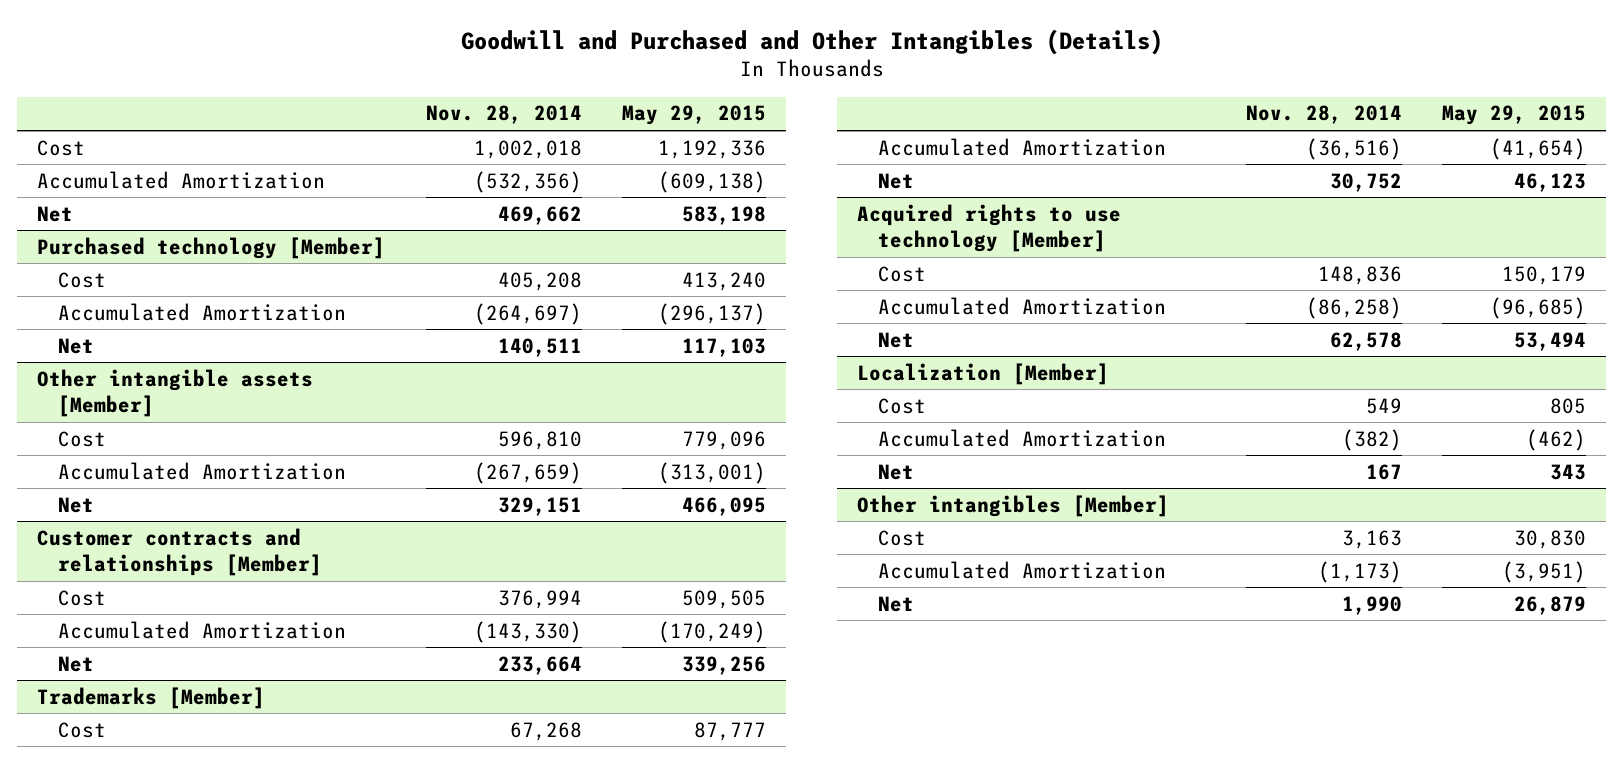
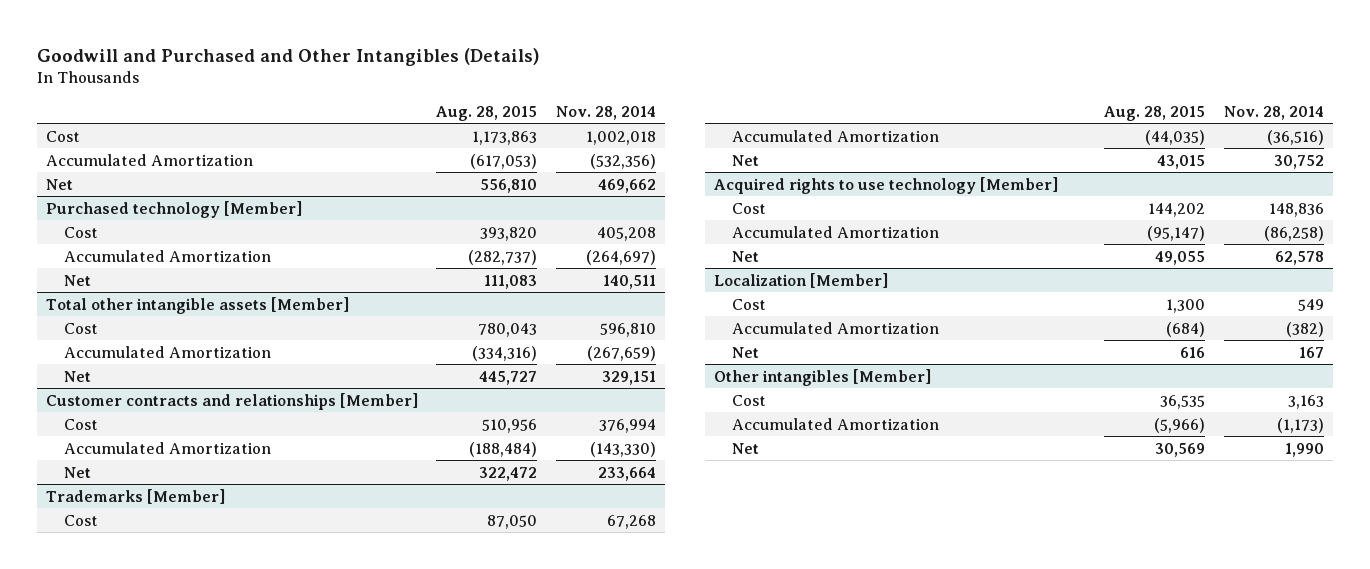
- | Nov. 28, 2014 | May 29, 2015
+ | Aug. 28, 2015 | Nov. 28, 2014
- Other intangible assets [Member]
+ Total other intangible assets [Member]

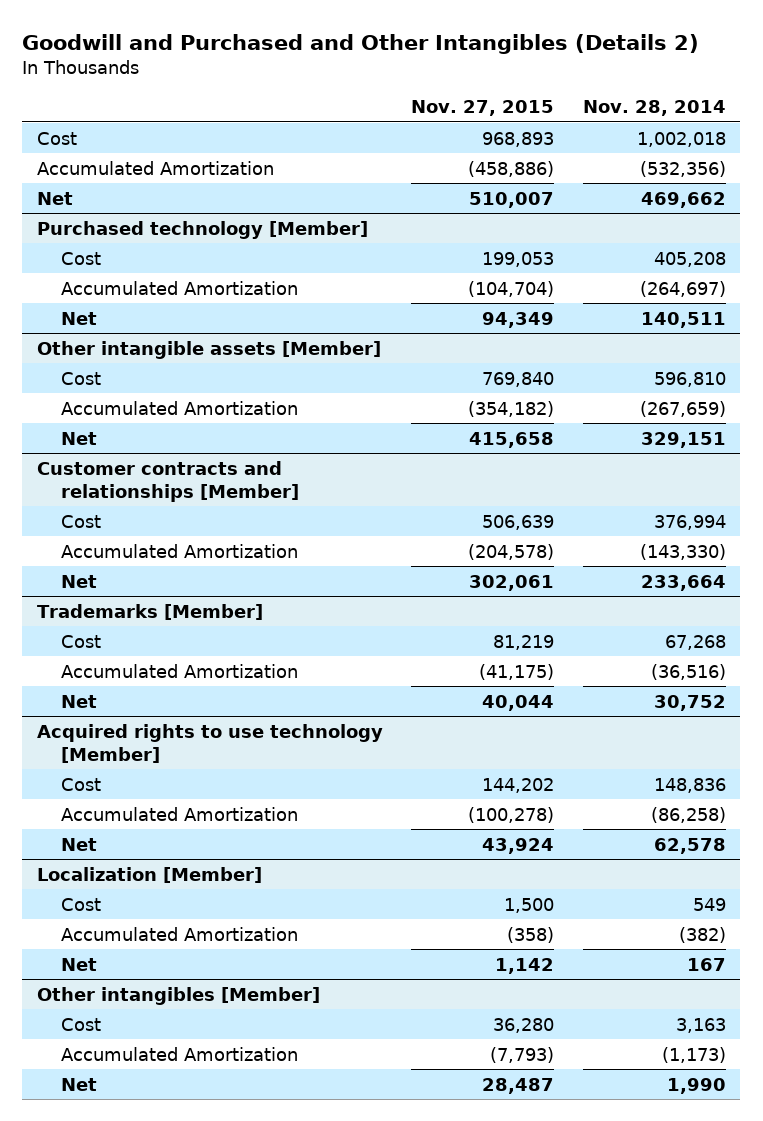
- Goodwill and Purchased and Other Intangibles (Details)
+ Goodwill and Purchased and Other Intangibles (Details 2)
- | Aug. 28, 2015 | Nov. 28, 2014
+ | Nov. 27, 2015 | Nov. 28, 2014
- Total other intangible assets [Member]
+ Other intangible assets [Member]

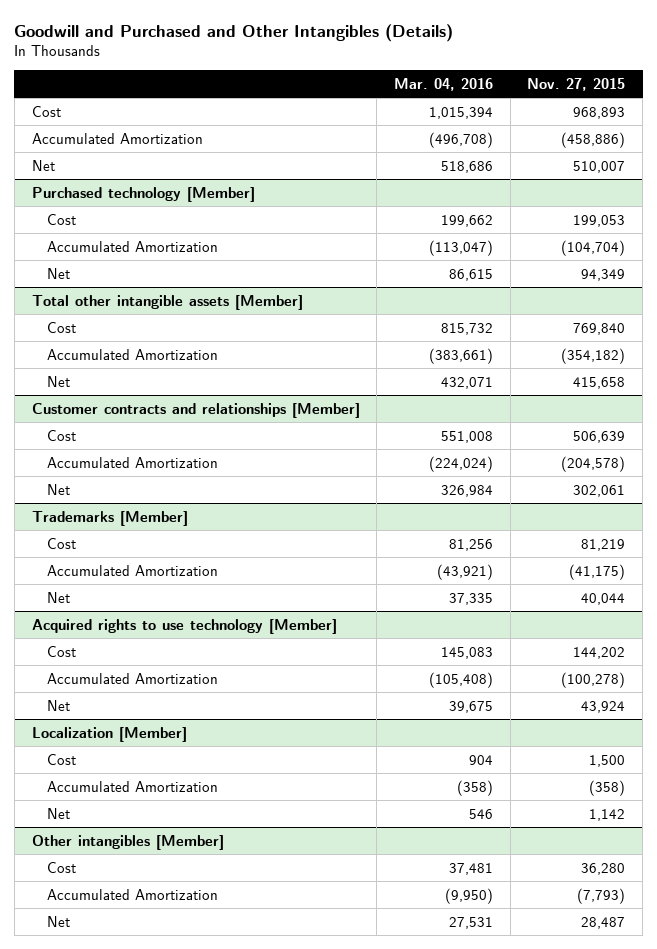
- Goodwill and Purchased and Other Intangibles (Details 2)
+ Goodwill and Purchased and Other Intangibles (Details)
- | Nov. 27, 2015 | Nov. 28, 2014
+ | Mar. 04, 2016 | Nov. 27, 2015
- Other intangible assets [Member]
+ Total other intangible assets [Member]

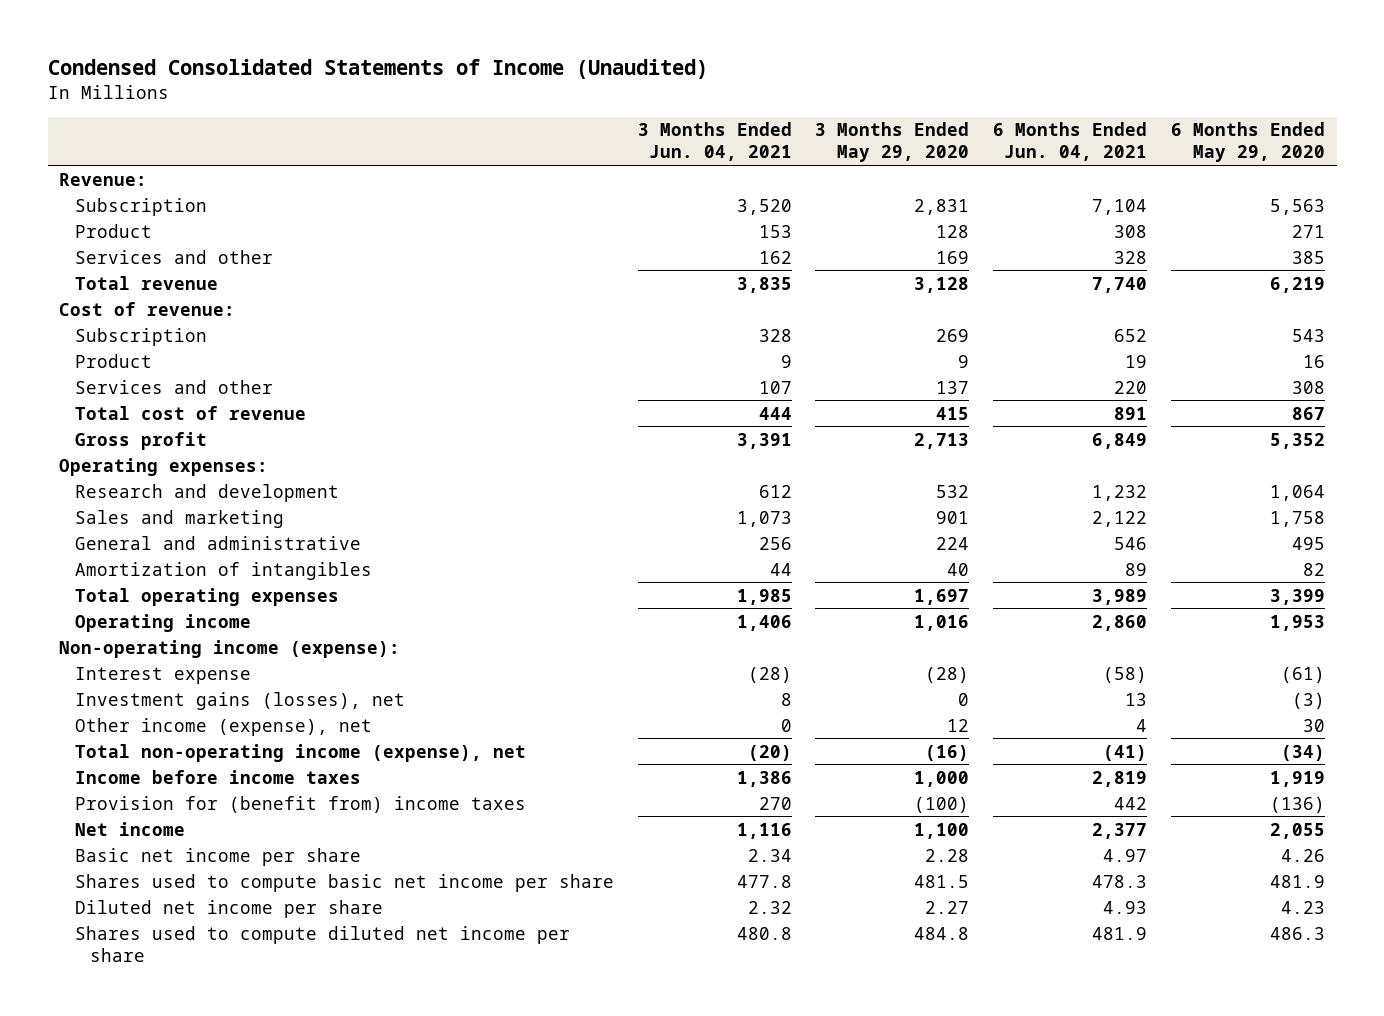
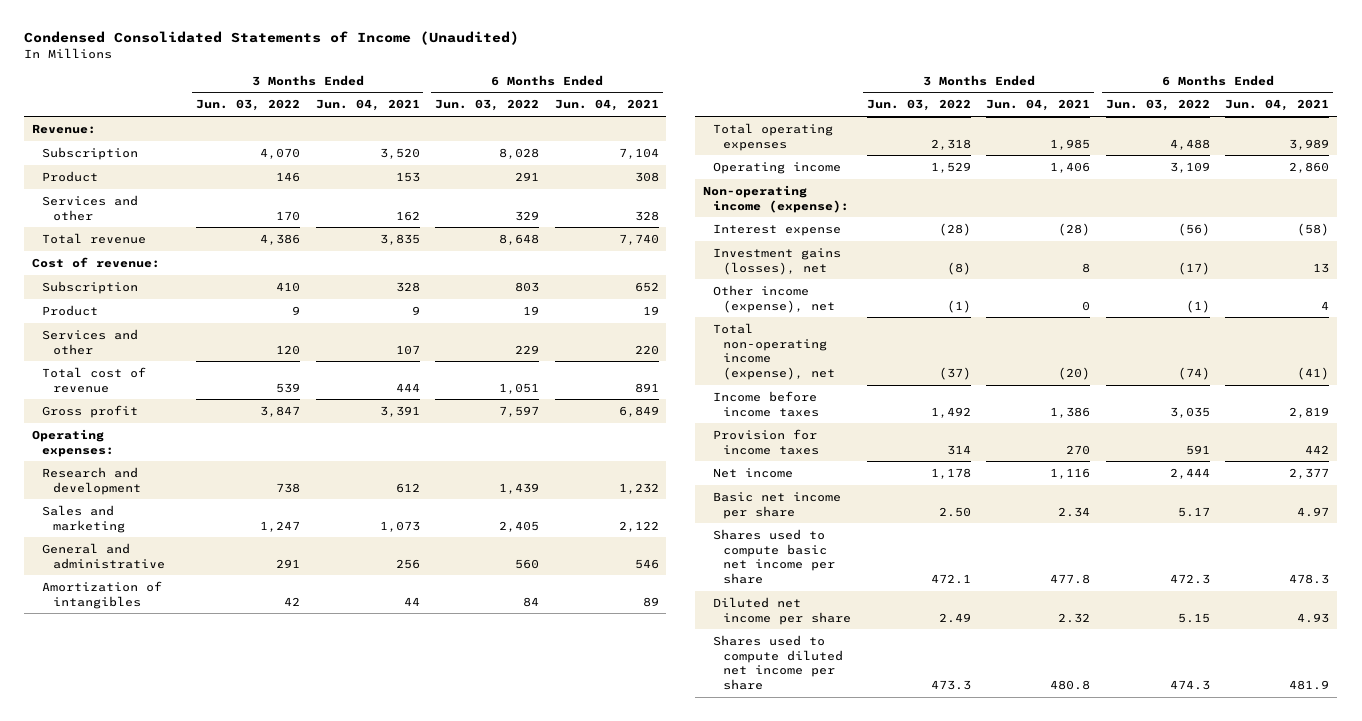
- | 3 Months Ended Jun. 04, 2021 | 3 Months Ended May 29, 2020 | 6 Months Ended Jun. 04, 2021 | 6 Months Ended May 29, 2020
+ | 3 Months Ended Jun. 03, 2022 | 3 Months Ended Jun. 04, 2021 | 6 Months Ended Jun. 03, 2022 | 6 Months Ended Jun. 04, 2021
- Provision for (benefit from) income taxes | 270 | (100) | 442 | (136)
+ Provision for income taxes | 314 | 270 | 591 | 442

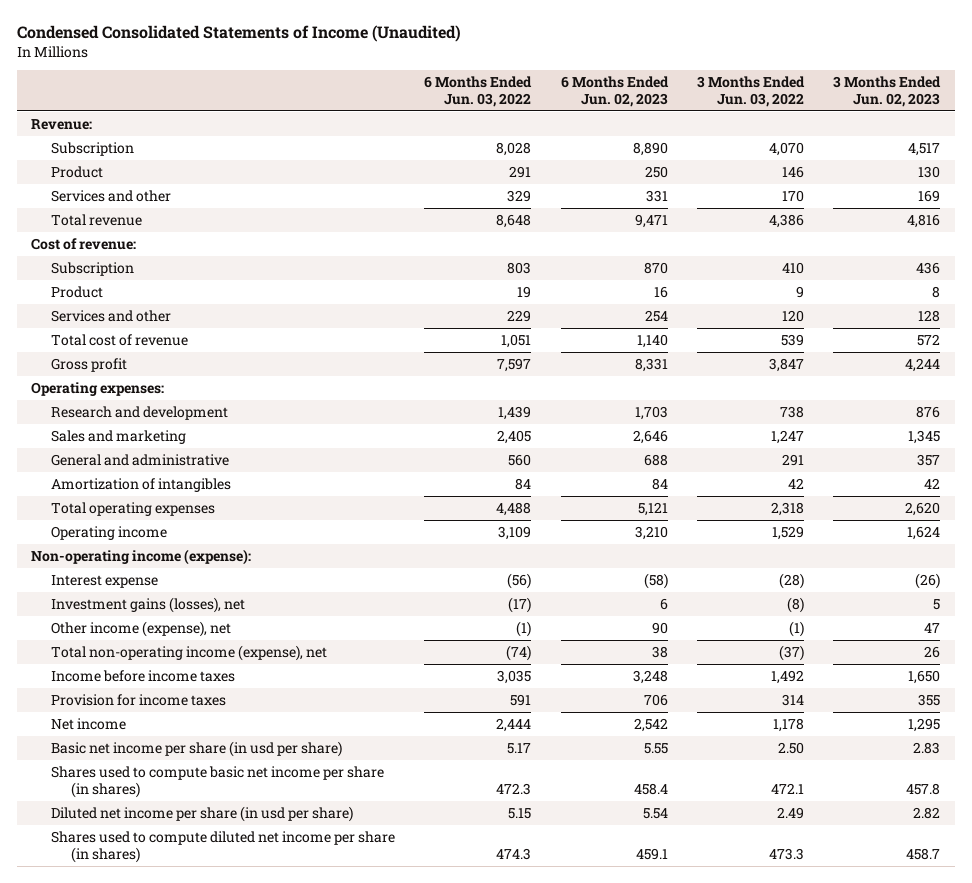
- | 3 Months Ended Jun. 03, 2022 | 3 Months Ended Jun. 04, 2021 | 6 Months Ended Jun. 03, 2022 | 6 Months Ended Jun. 04, 2021
+ | 6 Months Ended Jun. 03, 2022 | 6 Months Ended Jun. 02, 2023 | 3 Months Ended Jun. 03, 2022 | 3 Months Ended Jun. 02, 2023
- Basic net income per share | 2.50 | 2.34 | 5.17 | 4.97
- Shares used to compute basic net income per share | 472.1 | 477.8 | 472.3 | 478.3
- Diluted net income per share | 2.49 | 2.32 | 5.15 | 4.93
- Shares used to compute diluted net income per share | 473.3 | 480.8 | 474.3 | 481.9
+ Basic net income per share (in usd per share) | 5.17 | 5.55 | 2.50 | 2.83
+ Shares used to compute basic net income per share (in shares) | 472.3 | 458.4 | 472.1 | 457.8
+ Diluted net income per share (in usd per share) | 5.15 | 5.54 | 2.49 | 2.82
+ Shares used to compute diluted net income per share (in shares) | 474.3 | 459.1 | 473.3 | 458.7

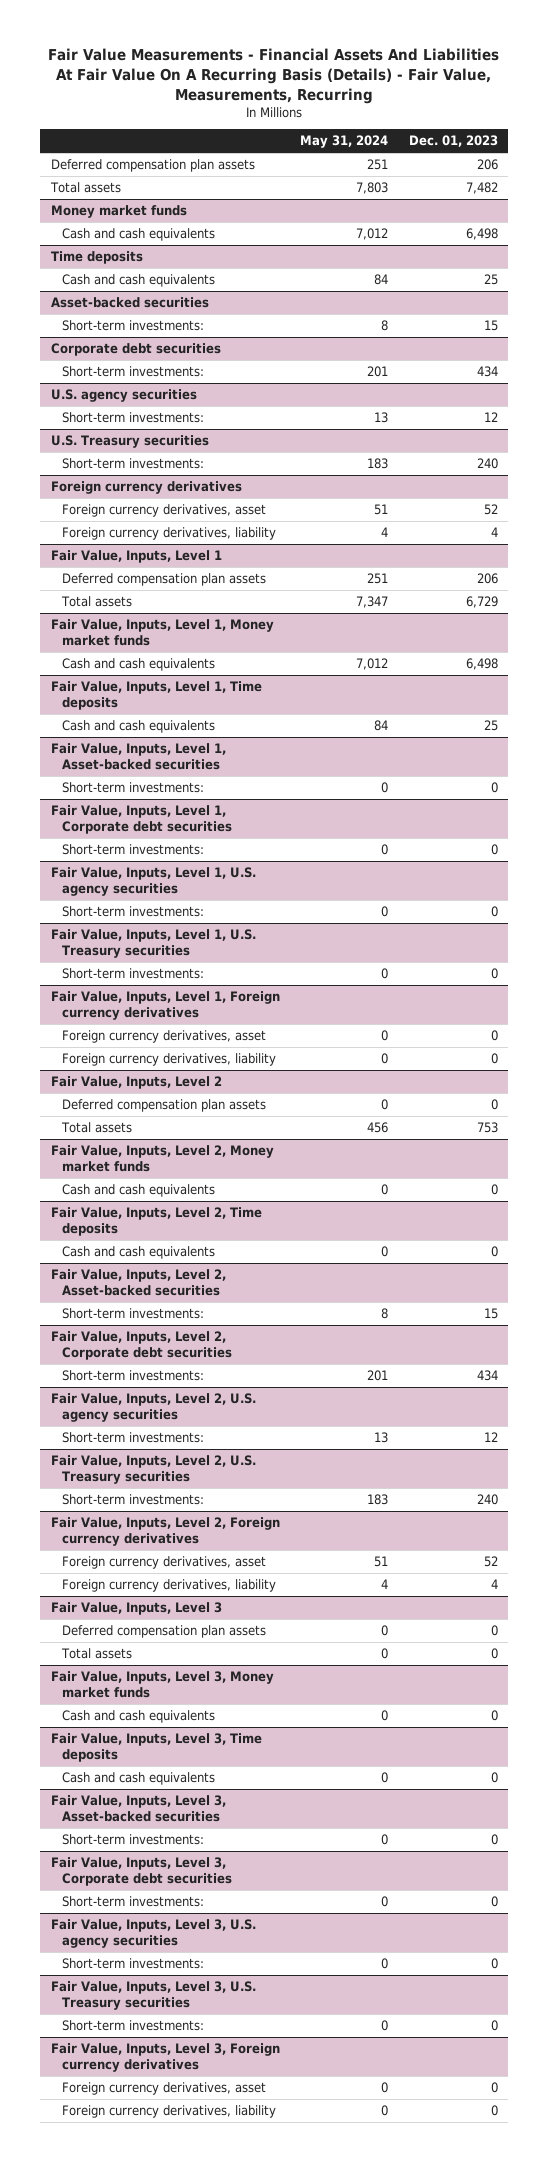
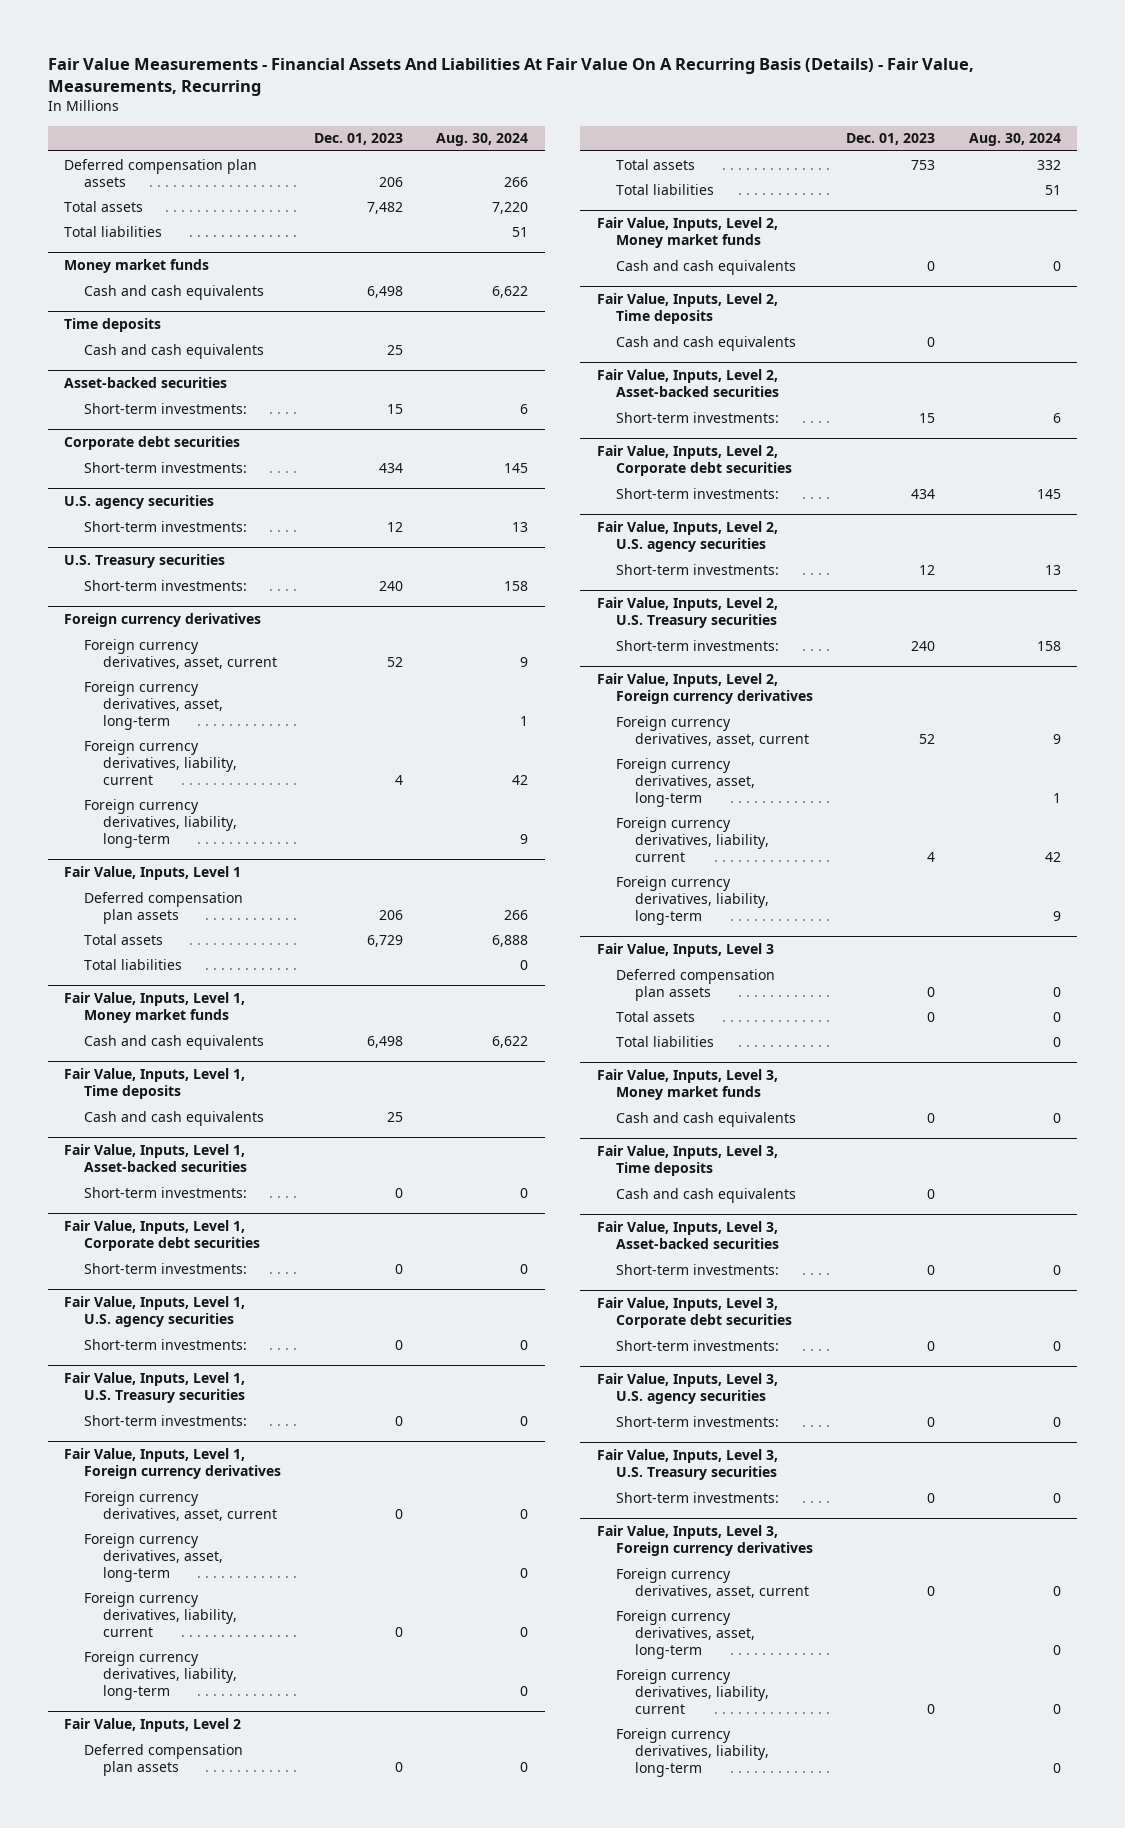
- | May 31, 2024 | Dec. 01, 2023
+ | Dec. 01, 2023 | Aug. 30, 2024
+ Total liabilities | | 51
@ Foreign currency derivatives
- Foreign currency derivatives, asset | 51 | 52
- Foreign currency derivatives, liability | 4 | 4
+ Foreign currency derivatives, asset, current | 52 | 9
+ Foreign currency derivatives, asset, long-term | | 1
+ Foreign currency derivatives, liability, current | 4 | 42
+ Foreign currency derivatives, liability, long-term | | 9
@ Fair Value, Inputs, Level 1
+ Total liabilities | | 0
@ Fair Value, Inputs, Level 1, Foreign currency derivatives
- Foreign currency derivatives, asset | 0 | 0
- Foreign currency derivatives, liability | 0 | 0
+ Foreign currency derivatives, asset, current | 0 | 0
+ Foreign currency derivatives, asset, long-term | | 0
+ Foreign currency derivatives, liability, current | 0 | 0
+ Foreign currency derivatives, liability, long-term | | 0
@ Fair Value, Inputs, Level 2
+ Total liabilities | | 51
@ Fair Value, Inputs, Level 2, Foreign currency derivatives
- Foreign currency derivatives, asset | 51 | 52
- Foreign currency derivatives, liability | 4 | 4
+ Foreign currency derivatives, asset, current | 52 | 9
+ Foreign currency derivatives, asset, long-term | | 1
+ Foreign currency derivatives, liability, current | 4 | 42
+ Foreign currency derivatives, liability, long-term | | 9
@ Fair Value, Inputs, Level 3
+ Total liabilities | | 0
@ Fair Value, Inputs, Level 3, Foreign currency derivatives
- Foreign currency derivatives, asset | 0 | 0
- Foreign currency derivatives, liability | 0 | 0
+ Foreign currency derivatives, asset, current | 0 | 0
+ Foreign currency derivatives, asset, long-term | | 0
+ Foreign currency derivatives, liability, current | 0 | 0
+ Foreign currency derivatives, liability, long-term | | 0

